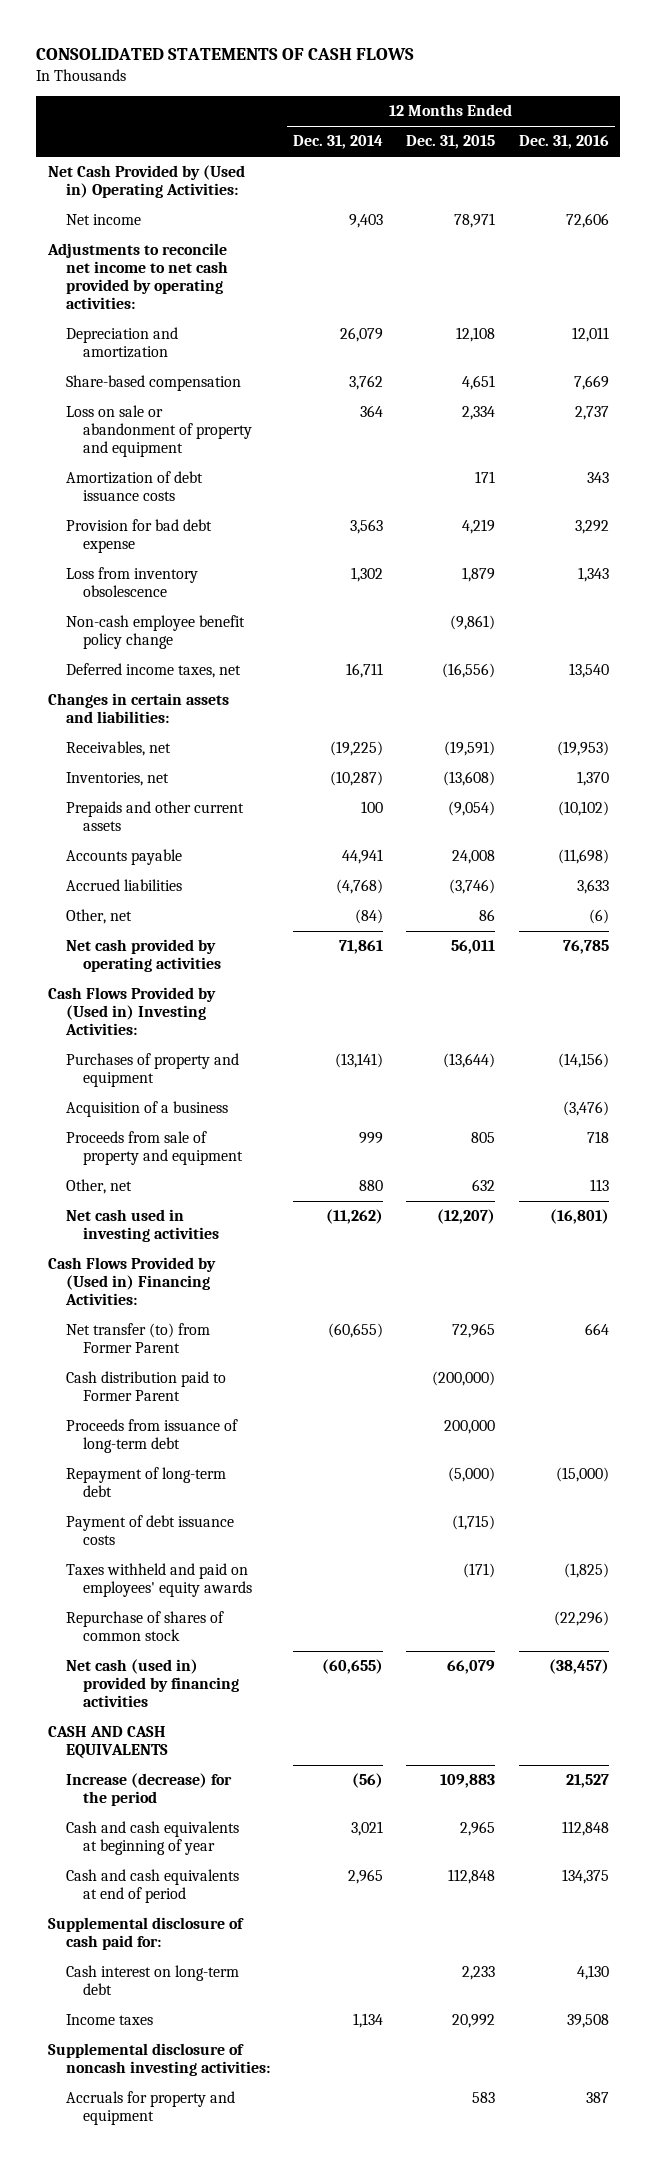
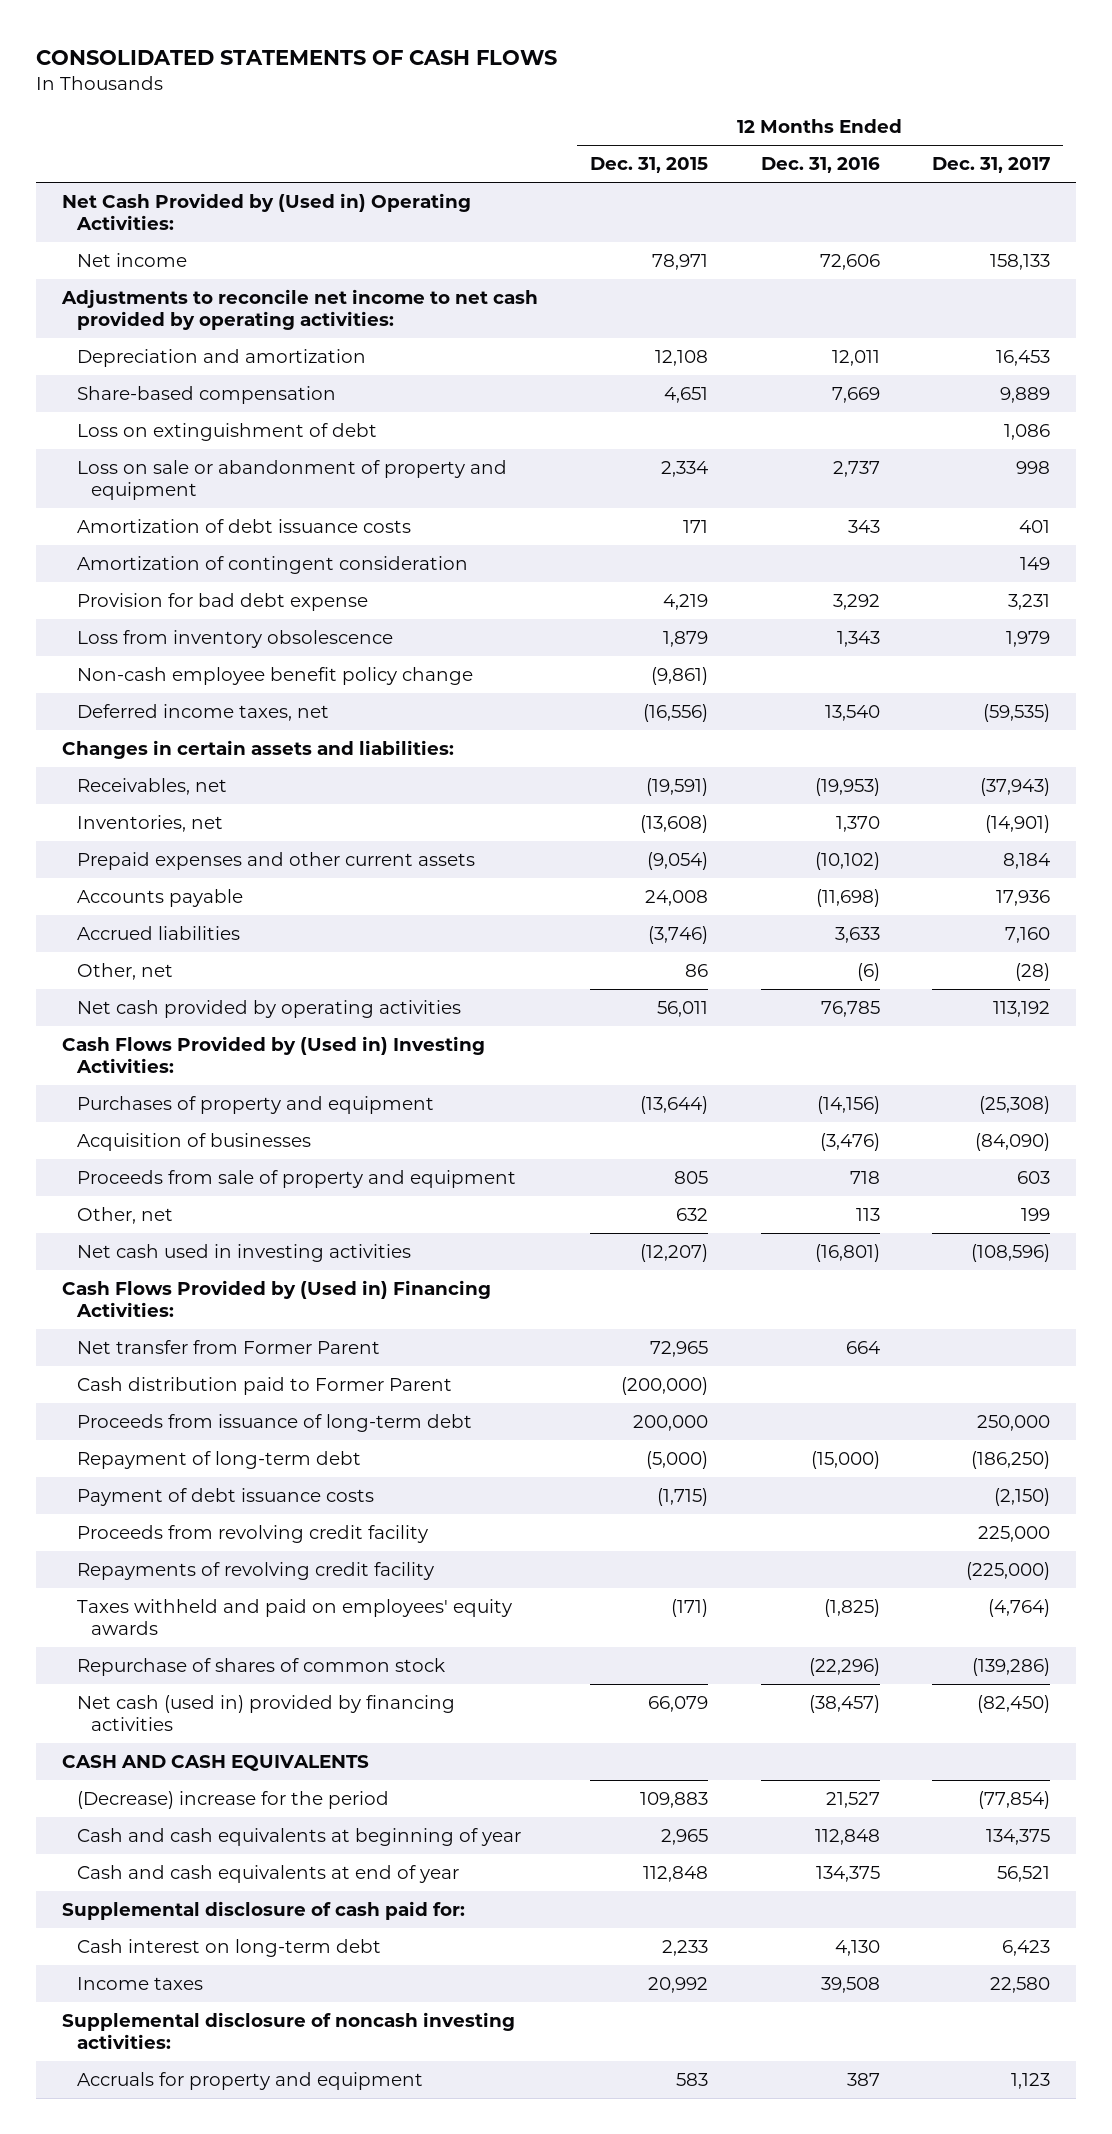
- | 12 Months Ended Dec. 31, 2014 | 12 Months Ended Dec. 31, 2015 | 12 Months Ended Dec. 31, 2016
+ | 12 Months Ended Dec. 31, 2015 | 12 Months Ended Dec. 31, 2016 | 12 Months Ended Dec. 31, 2017
+ Loss on extinguishment of debt | | | 1,086
+ Amortization of contingent consideration | | | 149
- Prepaids and other current assets | 100 | (9,054) | (10,102)
+ Prepaid expenses and other current assets | (9,054) | (10,102) | 8,184
- Acquisition of a business | | | (3,476)
+ Acquisition of businesses | | (3,476) | (84,090)
- Net transfer (to) from Former Parent | (60,655) | 72,965 | 664
+ Net transfer from Former Parent | 72,965 | 664 |
+ Proceeds from revolving credit facility | | | 225,000
+ Repayments of revolving credit facility | | | (225,000)
- Increase (decrease) for the period | (56) | 109,883 | 21,527
+ (Decrease) increase for the period | 109,883 | 21,527 | (77,854)
- Cash and cash equivalents at end of period | 2,965 | 112,848 | 134,375
+ Cash and cash equivalents at end of year | 112,848 | 134,375 | 56,521

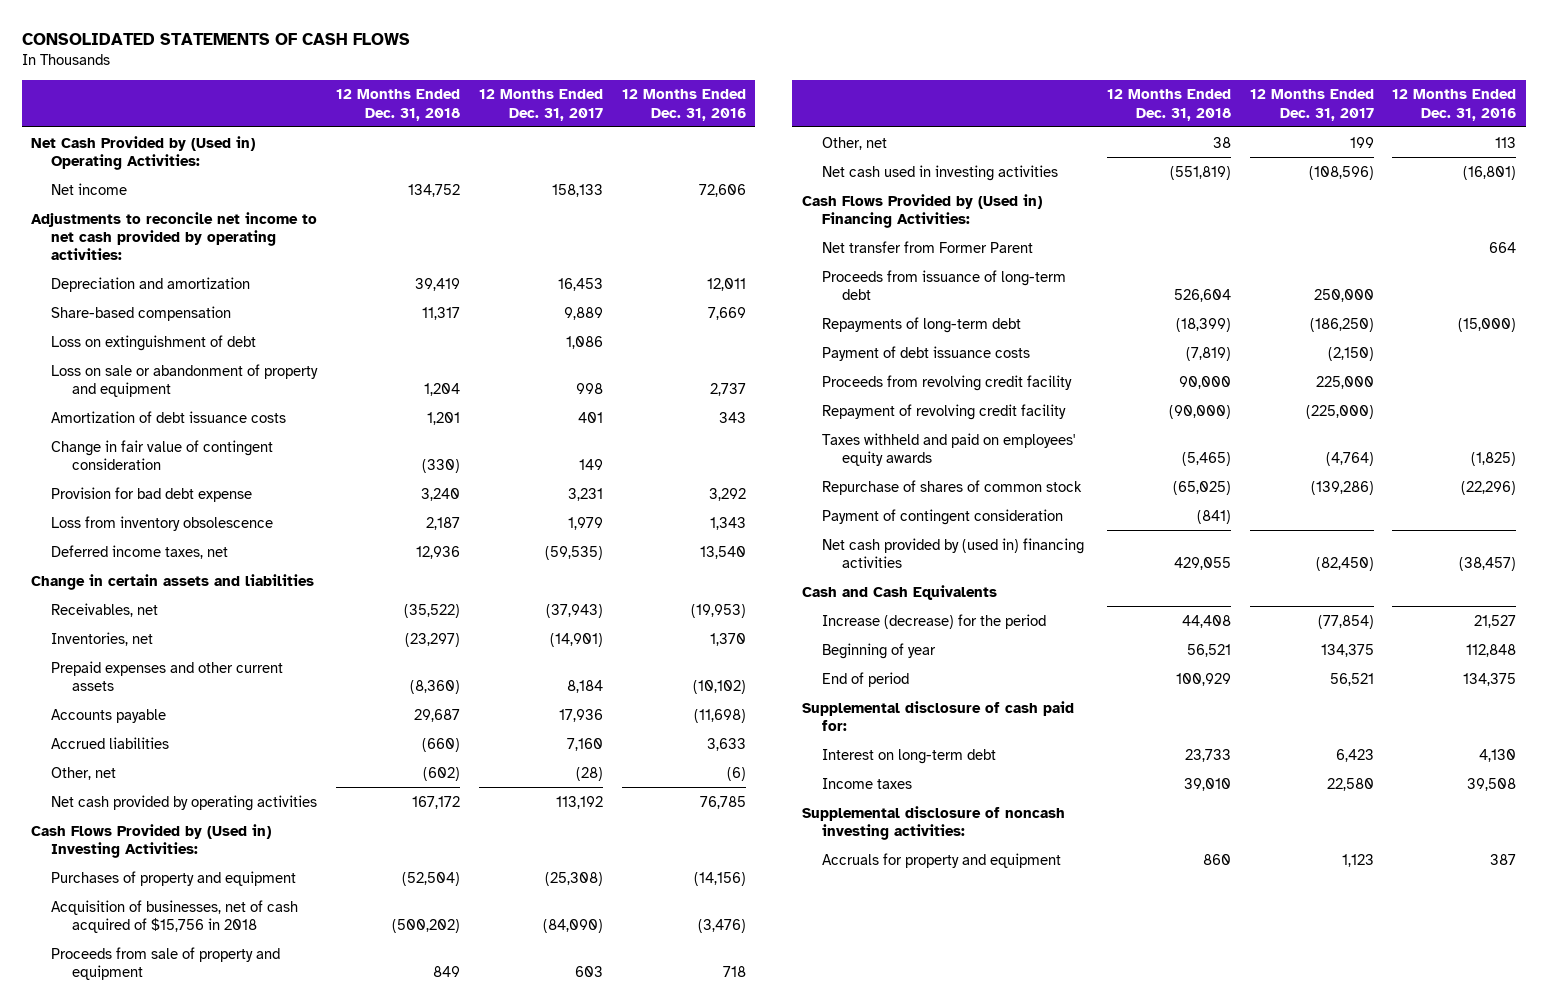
- | 12 Months Ended Dec. 31, 2015 | 12 Months Ended Dec. 31, 2016 | 12 Months Ended Dec. 31, 2017
+ | 12 Months Ended Dec. 31, 2018 | 12 Months Ended Dec. 31, 2017 | 12 Months Ended Dec. 31, 2016
- Amortization of contingent consideration | | | 149
+ Change in fair value of contingent consideration | (330) | 149 |
- Non-cash employee benefit policy change | (9,861) | |
- Changes in certain assets and liabilities:
+ Change in certain assets and liabilities
- Acquisition of businesses | | (3,476) | (84,090)
+ Acquisition of businesses, net of cash acquired of $15,756 in 2018 | (500,202) | (84,090) | (3,476)
- Cash distribution paid to Former Parent | (200,000) | |
- Repayment of long-term debt | (5,000) | (15,000) | (186,250)
+ Repayments of long-term debt | (18,399) | (186,250) | (15,000)
- Repayments of revolving credit facility | | | (225,000)
+ Repayment of revolving credit facility | (90,000) | (225,000) |
- Net cash (used in) provided by financing activities | 66,079 | (38,457) | (82,450)
- CASH AND CASH EQUIVALENTS
- (Decrease) increase for the period | 109,883 | 21,527 | (77,854)
- Cash and cash equivalents at beginning of year | 2,965 | 112,848 | 134,375
- Cash and cash equivalents at end of year | 112,848 | 134,375 | 56,521
+ Payment of contingent consideration | (841) | |
+ Net cash provided by (used in) financing activities | 429,055 | (82,450) | (38,457)
+ Cash and Cash Equivalents
+ Increase (decrease) for the period | 44,408 | (77,854) | 21,527
+ Beginning of year | 56,521 | 134,375 | 112,848
+ End of period | 100,929 | 56,521 | 134,375
- Cash interest on long-term debt | 2,233 | 4,130 | 6,423
+ Interest on long-term debt | 23,733 | 6,423 | 4,130

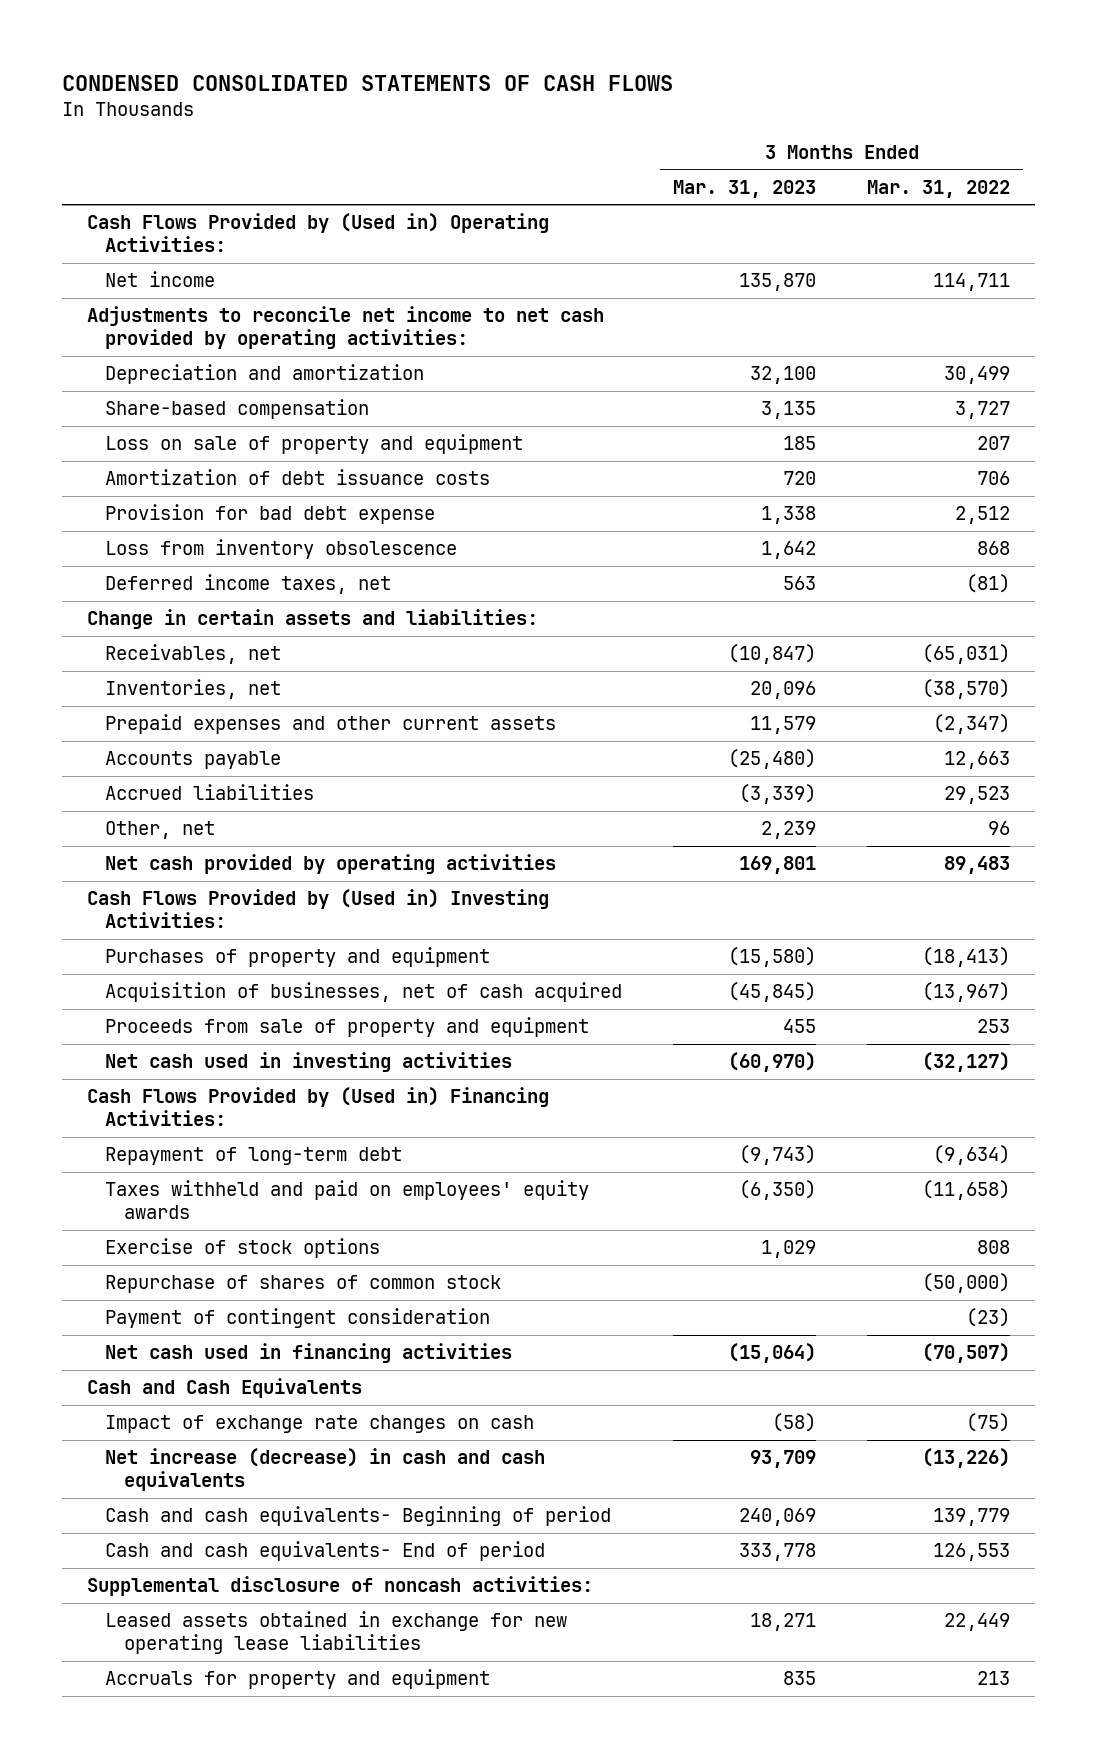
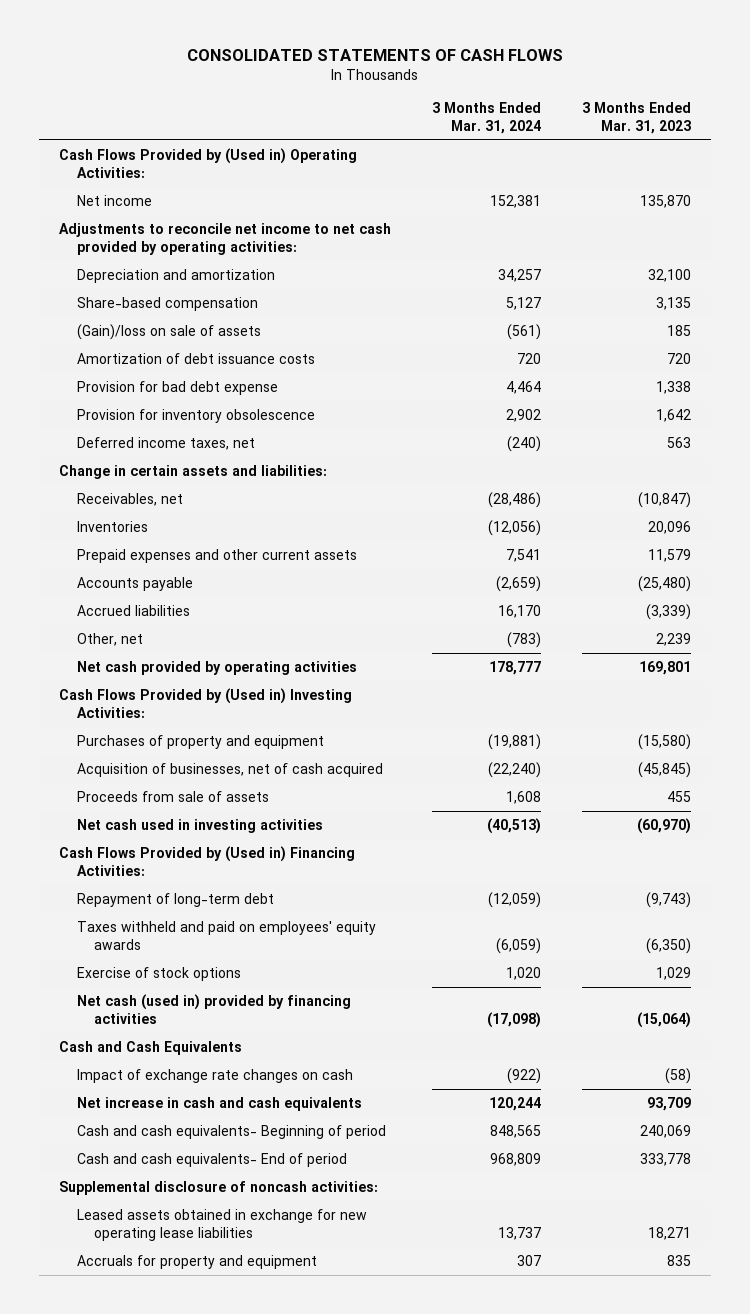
- CONDENSED CONSOLIDATED STATEMENTS OF CASH FLOWS
+ CONSOLIDATED STATEMENTS OF CASH FLOWS
- | 3 Months Ended Mar. 31, 2023 | 3 Months Ended Mar. 31, 2022
+ | 3 Months Ended Mar. 31, 2024 | 3 Months Ended Mar. 31, 2023
- Loss on sale of property and equipment | 185 | 207
+ (Gain)/loss on sale of assets | (561) | 185
- Loss from inventory obsolescence | 1,642 | 868
+ Provision for inventory obsolescence | 2,902 | 1,642
- Inventories, net | 20,096 | (38,570)
+ Inventories | (12,056) | 20,096
- Proceeds from sale of property and equipment | 455 | 253
+ Proceeds from sale of assets | 1,608 | 455
- Repurchase of shares of common stock | | (50,000)
- Payment of contingent consideration | | (23)
- Net cash used in financing activities | (15,064) | (70,507)
+ Net cash (used in) provided by financing activities | (17,098) | (15,064)
- Net increase (decrease) in cash and cash equivalents | 93,709 | (13,226)
+ Net increase in cash and cash equivalents | 120,244 | 93,709

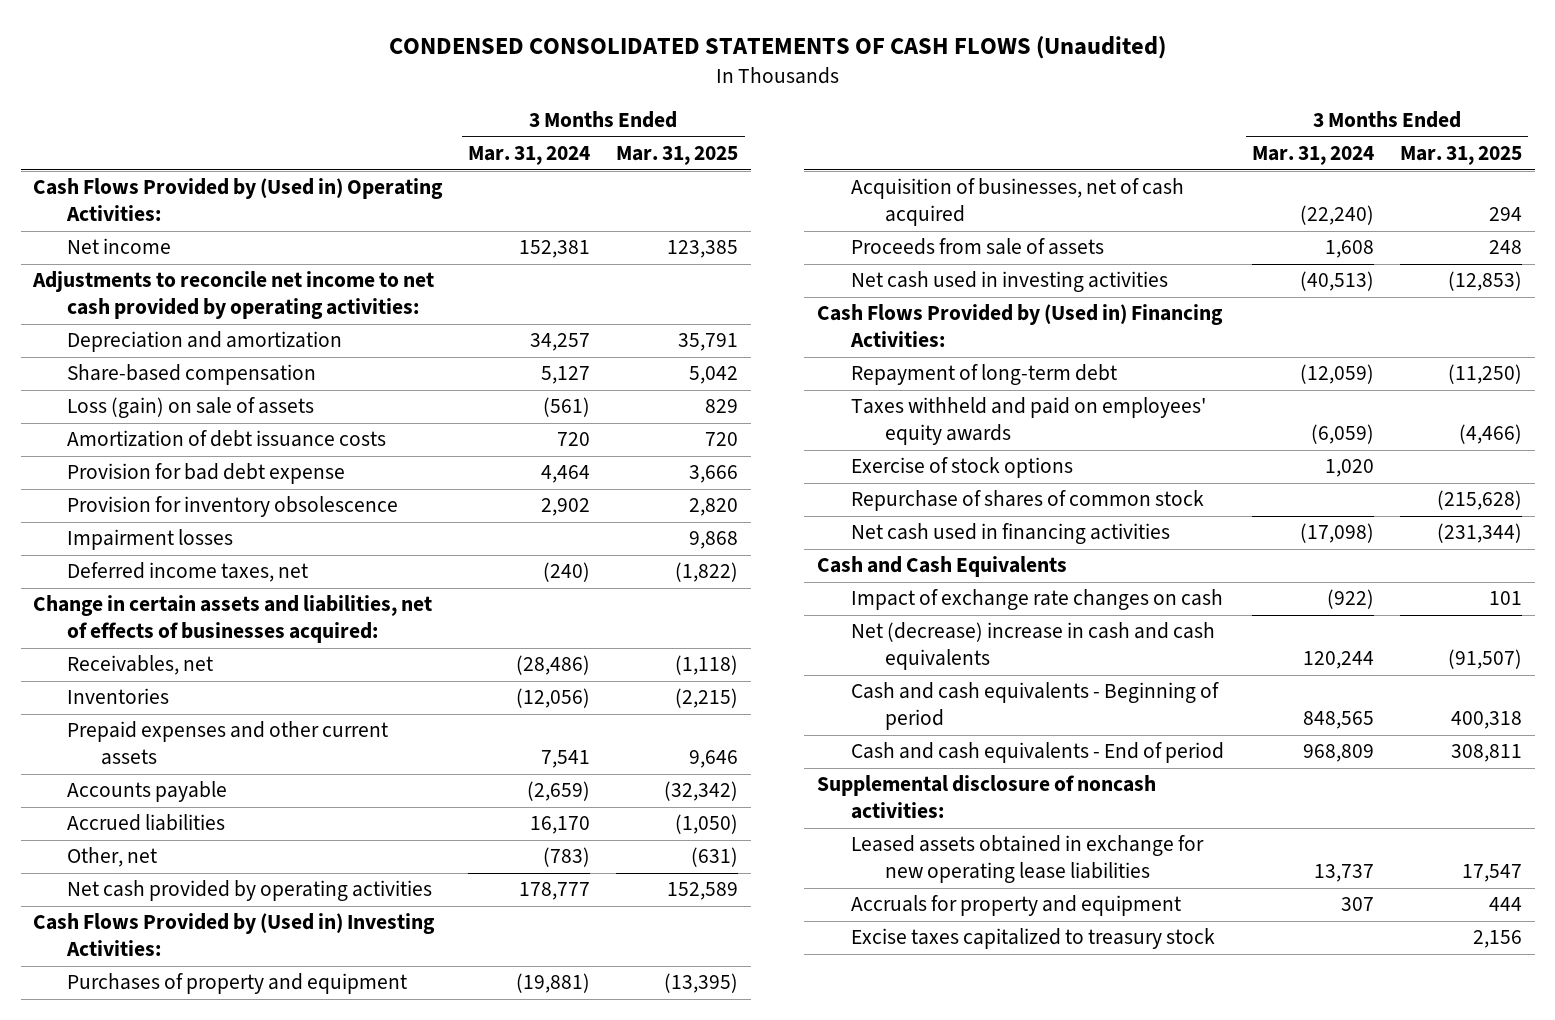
- CONSOLIDATED STATEMENTS OF CASH FLOWS
+ CONDENSED CONSOLIDATED STATEMENTS OF CASH FLOWS (Unaudited)
- | 3 Months Ended Mar. 31, 2024 | 3 Months Ended Mar. 31, 2023
+ | 3 Months Ended Mar. 31, 2024 | 3 Months Ended Mar. 31, 2025
- (Gain)/loss on sale of assets | (561) | 185
+ Loss (gain) on sale of assets | (561) | 829
+ Impairment losses | | 9,868
- Change in certain assets and liabilities:
+ Change in certain assets and liabilities, net of effects of businesses acquired:
- Net cash (used in) provided by financing activities | (17,098) | (15,064)
+ Repurchase of shares of common stock | | (215,628)
+ Net cash used in financing activities | (17,098) | (231,344)
- Net increase in cash and cash equivalents | 120,244 | 93,709
- Cash and cash equivalents- Beginning of period | 848,565 | 240,069
- Cash and cash equivalents- End of period | 968,809 | 333,778
+ Net (decrease) increase in cash and cash equivalents | 120,244 | (91,507)
+ Cash and cash equivalents - Beginning of period | 848,565 | 400,318
+ Cash and cash equivalents - End of period | 968,809 | 308,811
+ Excise taxes capitalized to treasury stock | | 2,156

